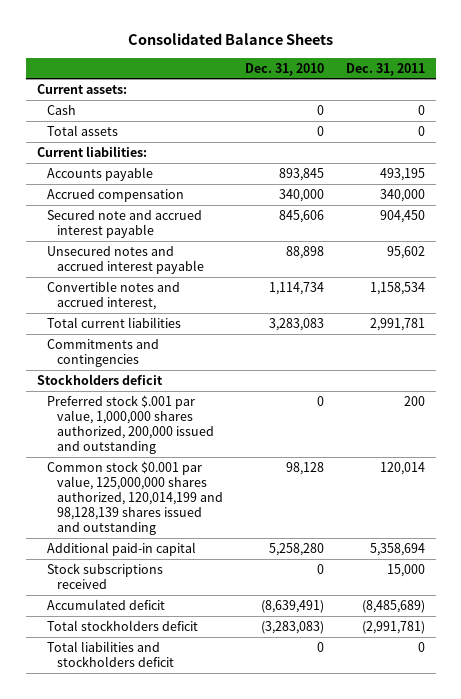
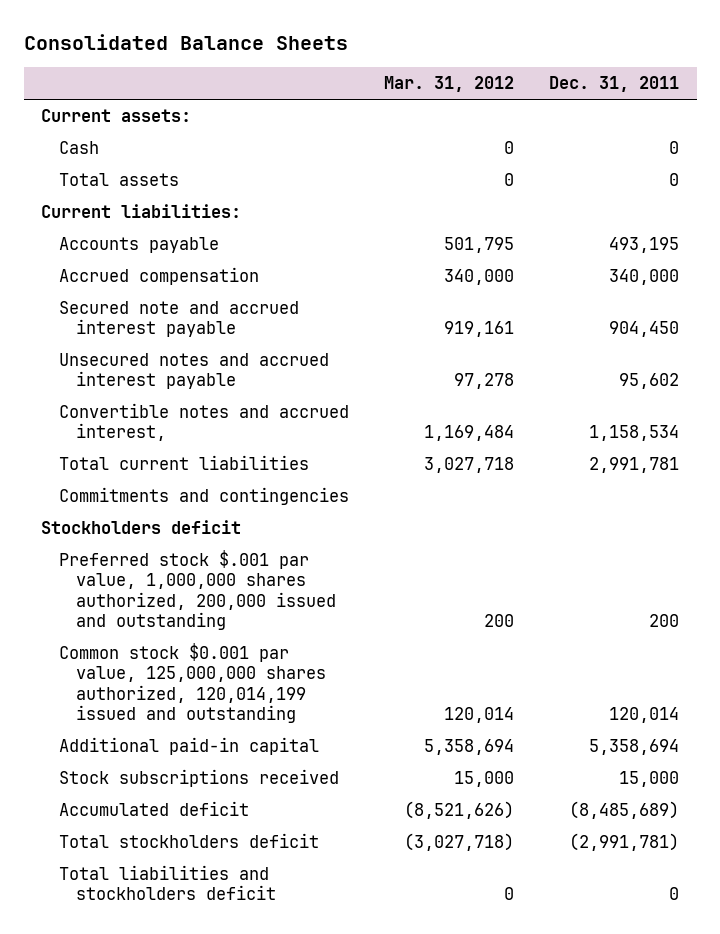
- | Dec. 31, 2010 | Dec. 31, 2011
+ | Mar. 31, 2012 | Dec. 31, 2011
- Common stock $0.001 par value, 125,000,000 shares authorized, 120,014,199 and 98,128,139 shares issued and outstanding | 98,128 | 120,014
+ Common stock $0.001 par value, 125,000,000 shares authorized, 120,014,199 issued and outstanding | 120,014 | 120,014

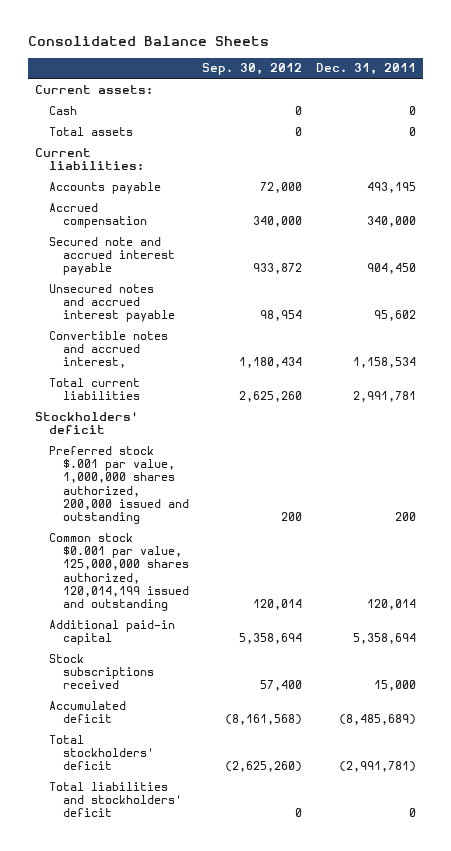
- | Mar. 31, 2012 | Dec. 31, 2011
+ | Sep. 30, 2012 | Dec. 31, 2011
- Commitments and contingencies
- Stockholders deficit
+ Stockholders' deficit
- Total stockholders deficit | (3,027,718) | (2,991,781)
- Total liabilities and stockholders deficit | 0 | 0
+ Total stockholders' deficit | (2,625,260) | (2,991,781)
+ Total liabilities and stockholders' deficit | 0 | 0

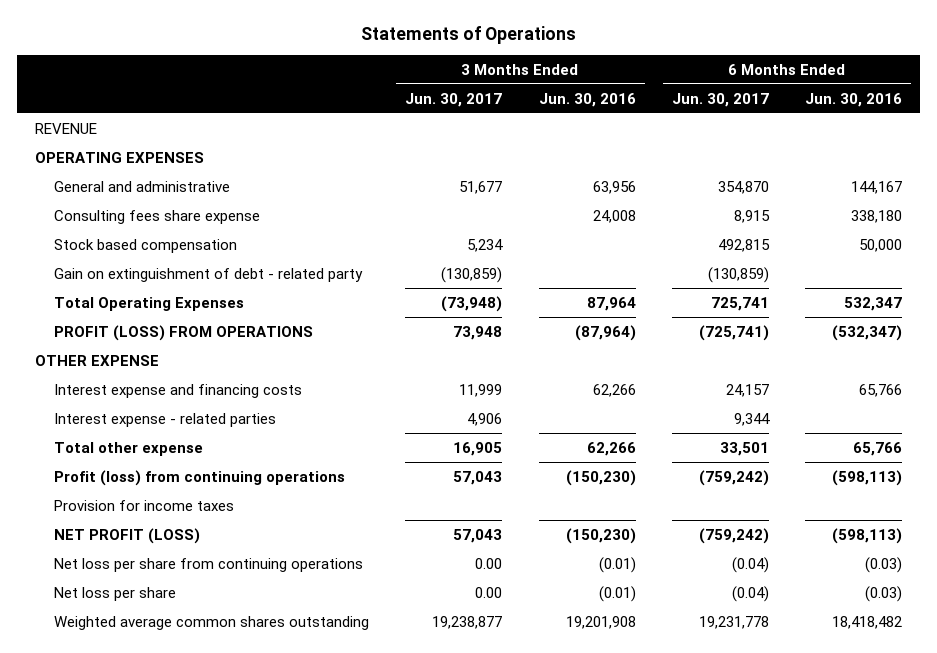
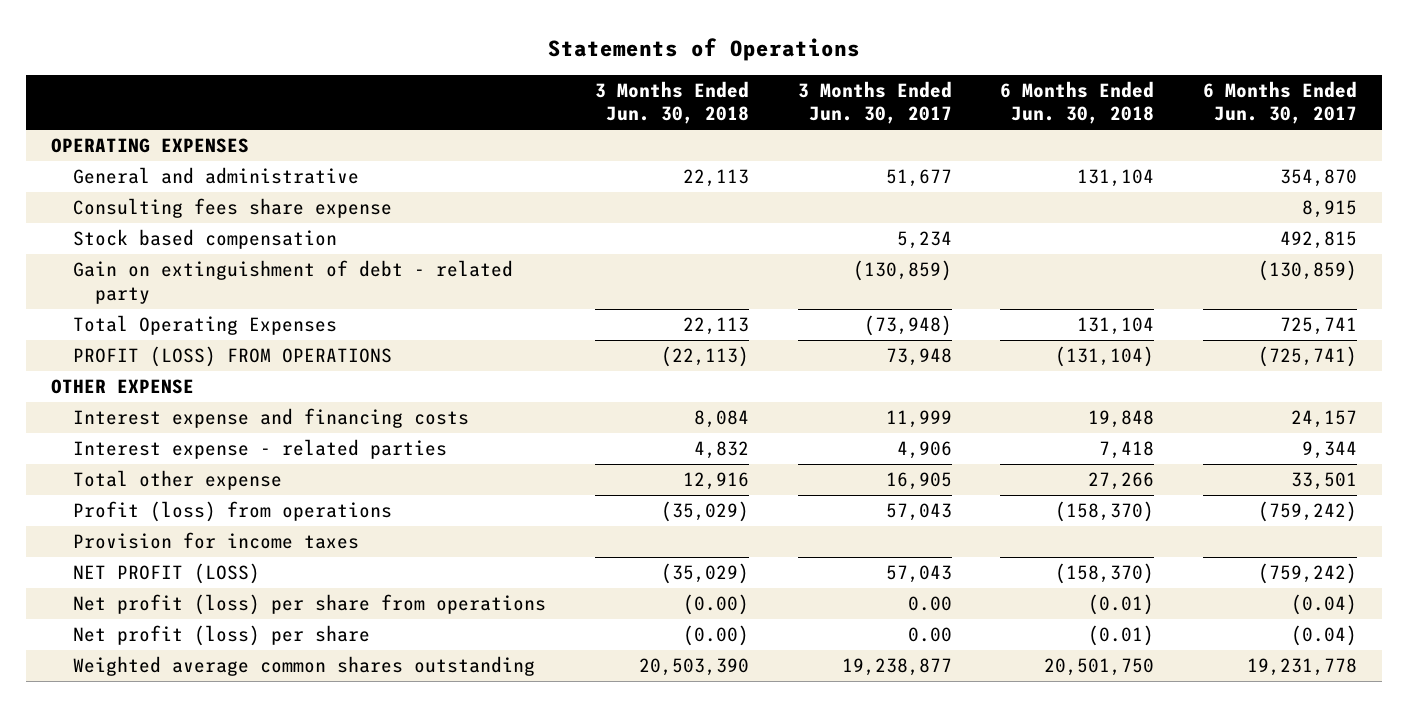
- | 3 Months Ended Jun. 30, 2017 | 3 Months Ended Jun. 30, 2016 | 6 Months Ended Jun. 30, 2017 | 6 Months Ended Jun. 30, 2016
+ | 3 Months Ended Jun. 30, 2018 | 3 Months Ended Jun. 30, 2017 | 6 Months Ended Jun. 30, 2018 | 6 Months Ended Jun. 30, 2017
- REVENUE
- Profit (loss) from continuing operations | 57,043 | (150,230) | (759,242) | (598,113)
+ Profit (loss) from operations | (35,029) | 57,043 | (158,370) | (759,242)
- Net loss per share from continuing operations | 0.00 | (0.01) | (0.04) | (0.03)
- Net loss per share | 0.00 | (0.01) | (0.04) | (0.03)
+ Net profit (loss) per share from operations | (0.00) | 0.00 | (0.01) | (0.04)
+ Net profit (loss) per share | (0.00) | 0.00 | (0.01) | (0.04)

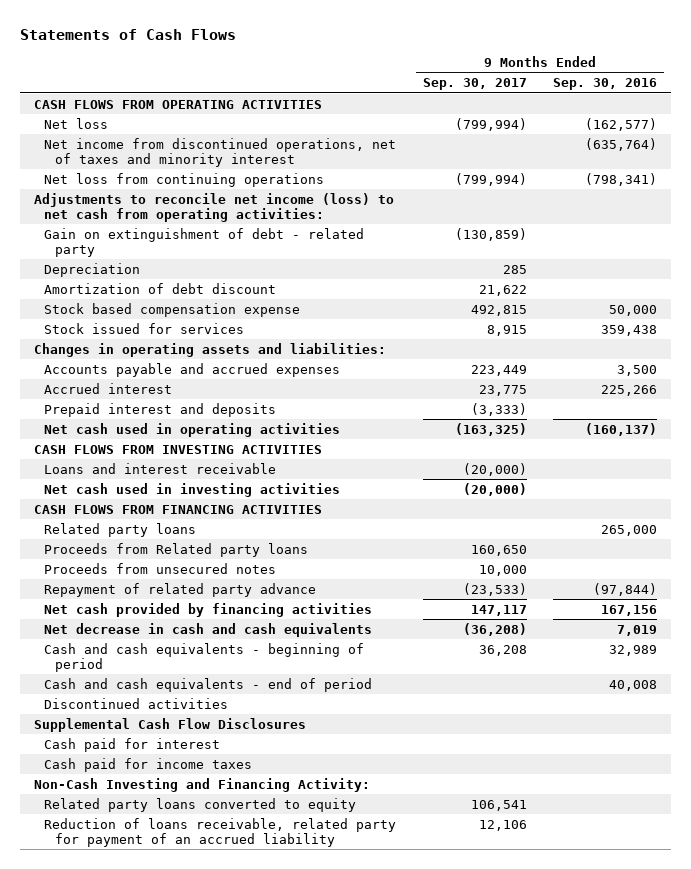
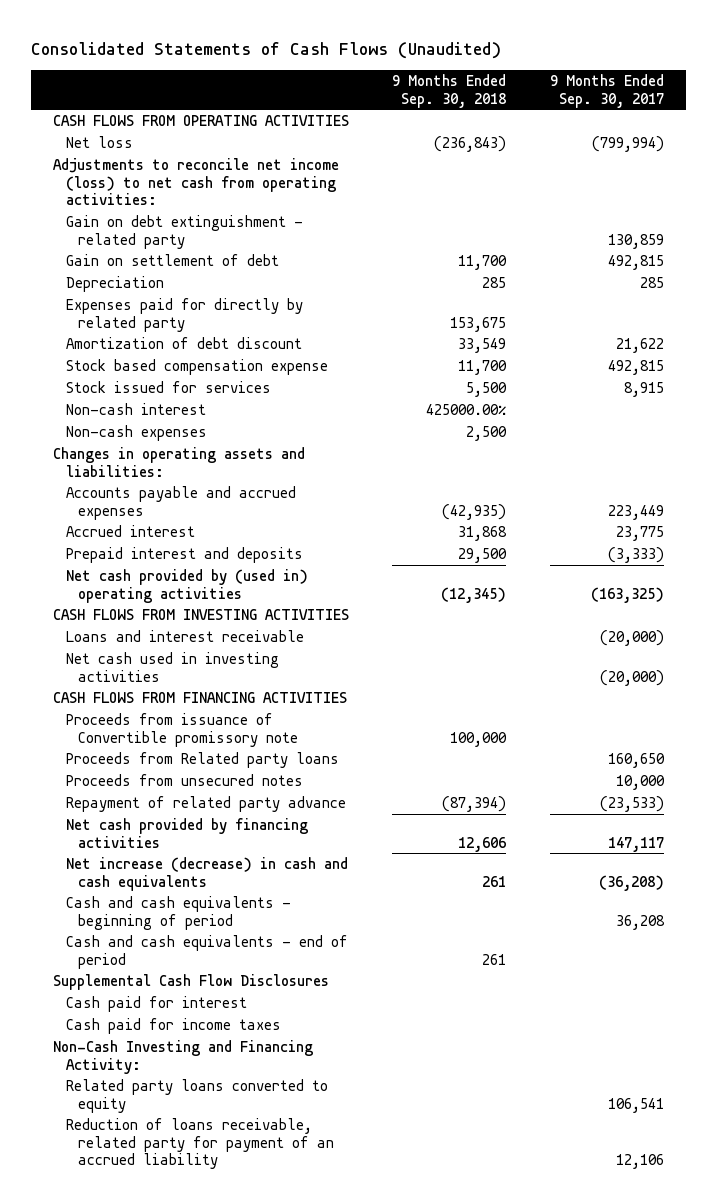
- Statements of Cash Flows
+ Consolidated Statements of Cash Flows (Unaudited)
- | 9 Months Ended Sep. 30, 2017 | 9 Months Ended Sep. 30, 2016
+ | 9 Months Ended Sep. 30, 2018 | 9 Months Ended Sep. 30, 2017
- Net income from discontinued operations, net of taxes and minority interest | | (635,764)
- Net loss from continuing operations | (799,994) | (798,341)
- Gain on extinguishment of debt - related party | (130,859) |
+ Gain on debt extinguishment - related party | | 130,859
+ Gain on settlement of debt | 11,700 | 492,815
+ Expenses paid for directly by related party | 153,675 |
+ Non-cash interest | 425000.00% |
+ Non-cash expenses | 2,500 |
- Net cash used in operating activities | (163,325) | (160,137)
+ Net cash provided by (used in) operating activities | (12,345) | (163,325)
- Related party loans | | 265,000
+ Proceeds from issuance of Convertible promissory note | 100,000 |
- Net decrease in cash and cash equivalents | (36,208) | 7,019
+ Net increase (decrease) in cash and cash equivalents | 261 | (36,208)
- Discontinued activities

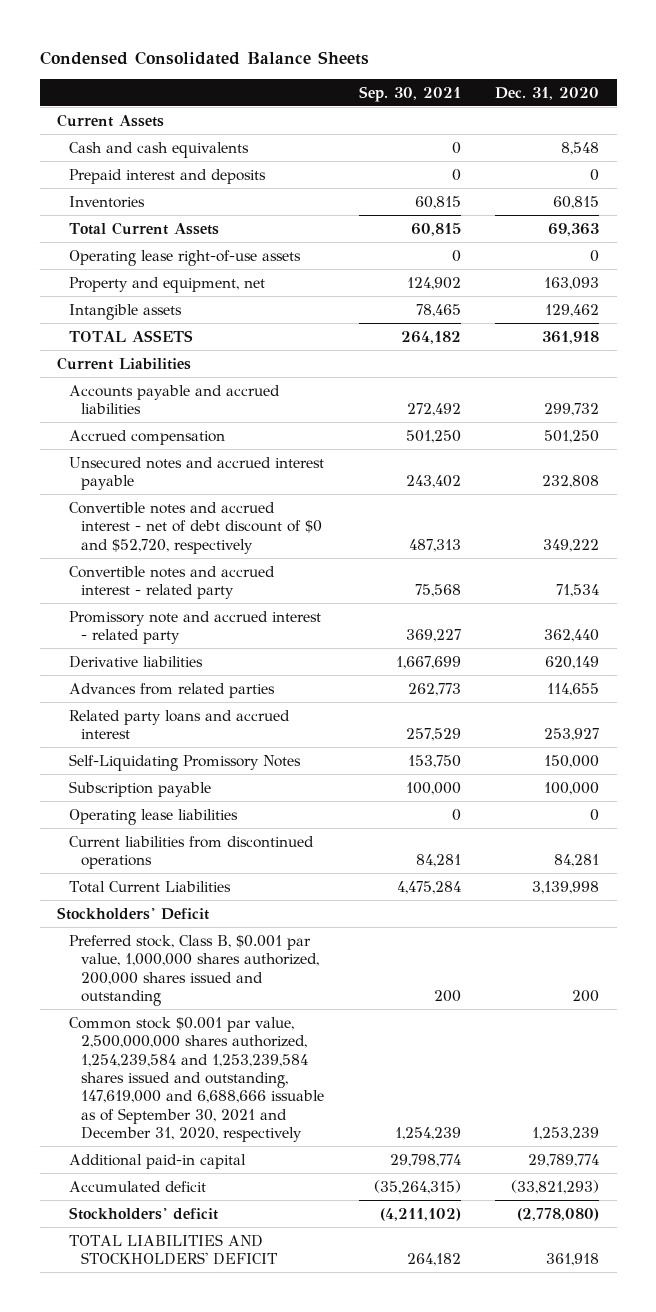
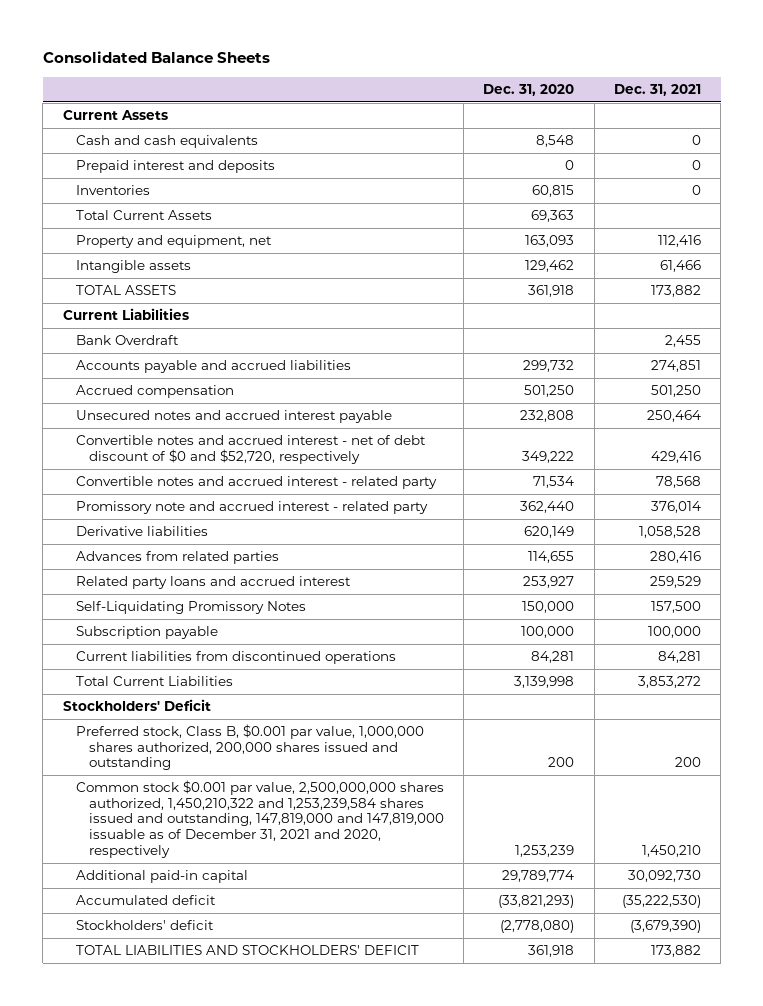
- Condensed Consolidated Balance Sheets
+ Consolidated Balance Sheets
- | Sep. 30, 2021 | Dec. 31, 2020
+ | Dec. 31, 2020 | Dec. 31, 2021
- Operating lease right-of-use assets | 0 | 0
+ Bank Overdraft | | 2,455
- Operating lease liabilities | 0 | 0
- Common stock $0.001 par value, 2,500,000,000 shares authorized, 1,254,239,584 and 1,253,239,584 shares issued and outstanding, 147,619,000 and 6,688,666 issuable as of September 30, 2021 and December 31, 2020, respectively | 1,254,239 | 1,253,239
+ Common stock $0.001 par value, 2,500,000,000 shares authorized, 1,450,210,322 and 1,253,239,584 shares issued and outstanding, 147,819,000 and 147,819,000 issuable as of December 31, 2021 and 2020, respectively | 1,253,239 | 1,450,210

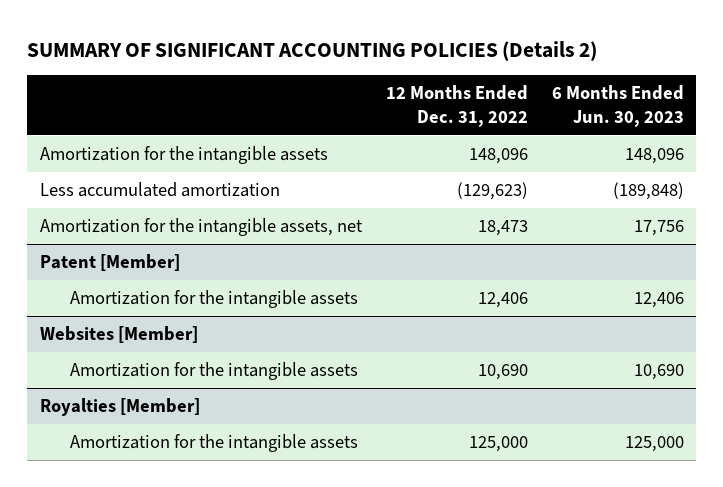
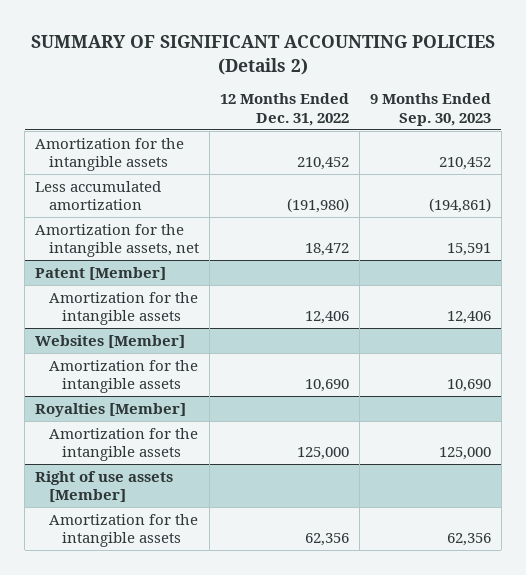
- | 12 Months Ended Dec. 31, 2022 | 6 Months Ended Jun. 30, 2023
+ | 12 Months Ended Dec. 31, 2022 | 9 Months Ended Sep. 30, 2023
- Amortization for the intangible assets | 148,096 | 148,096
- Less accumulated amortization | (129,623) | (189,848)
- Amortization for the intangible assets, net | 18,473 | 17,756
+ Amortization for the intangible assets | 210,452 | 210,452
+ Less accumulated amortization | (191,980) | (194,861)
+ Amortization for the intangible assets, net | 18,472 | 15,591
+ Right of use assets [Member]
+ Amortization for the intangible assets | 62,356 | 62,356

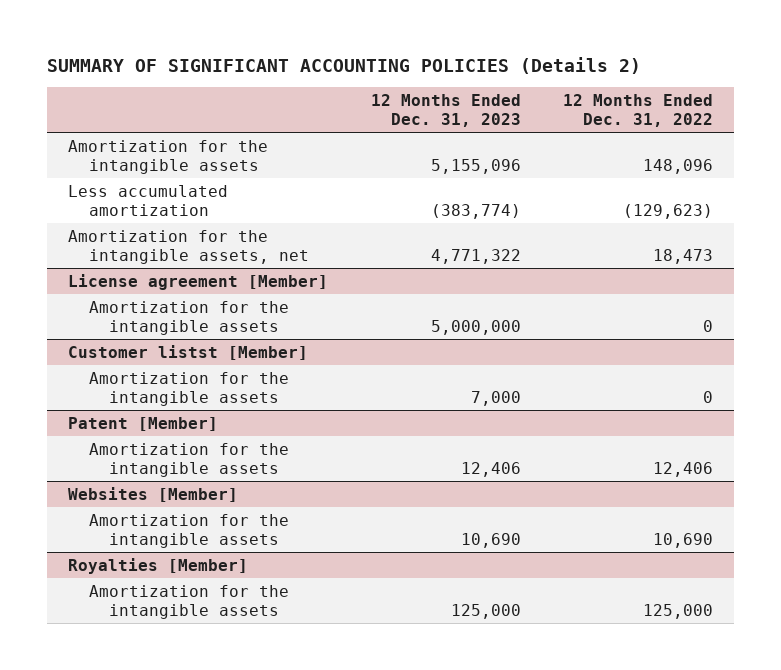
- | 12 Months Ended Dec. 31, 2022 | 9 Months Ended Sep. 30, 2023
+ | 12 Months Ended Dec. 31, 2023 | 12 Months Ended Dec. 31, 2022
- Amortization for the intangible assets | 210,452 | 210,452
- Less accumulated amortization | (191,980) | (194,861)
- Amortization for the intangible assets, net | 18,472 | 15,591
+ Amortization for the intangible assets | 5,155,096 | 148,096
+ Less accumulated amortization | (383,774) | (129,623)
+ Amortization for the intangible assets, net | 4,771,322 | 18,473
+ License agreement [Member]
+ Amortization for the intangible assets | 5,000,000 | 0
+ Customer listst [Member]
+ Amortization for the intangible assets | 7,000 | 0
- Right of use assets [Member]
- Amortization for the intangible assets | 62,356 | 62,356

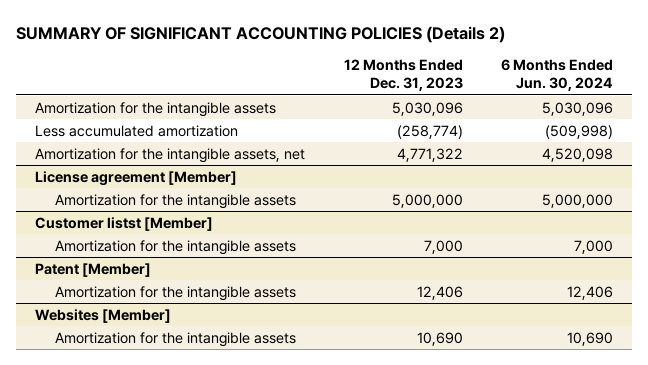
- | 12 Months Ended Dec. 31, 2023 | 12 Months Ended Dec. 31, 2022
+ | 12 Months Ended Dec. 31, 2023 | 6 Months Ended Jun. 30, 2024
- Amortization for the intangible assets | 5,155,096 | 148,096
- Less accumulated amortization | (383,774) | (129,623)
+ Amortization for the intangible assets | 5,030,096 | 5,030,096
+ Less accumulated amortization | (258,774) | (509,998)
- Royalties [Member]
- Amortization for the intangible assets | 125,000 | 125,000

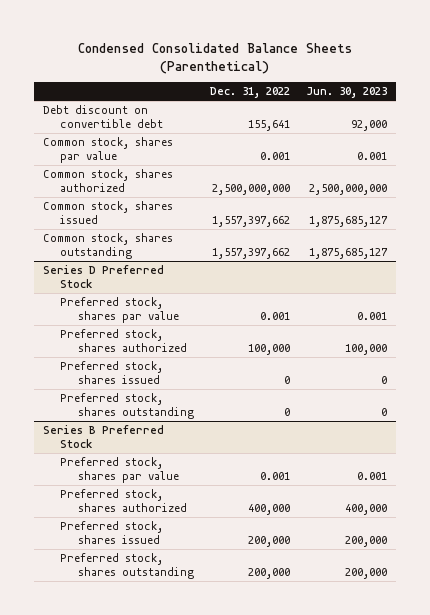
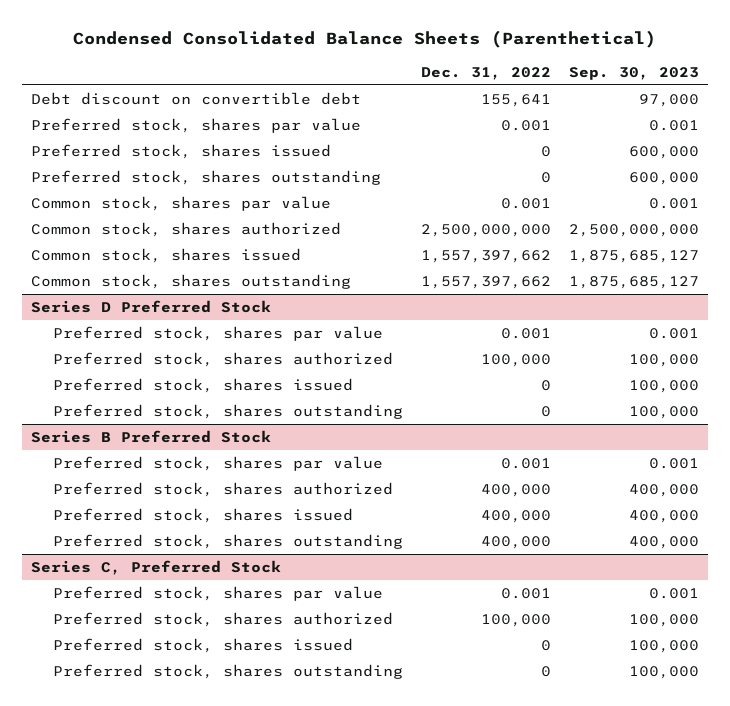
- | Dec. 31, 2022 | Jun. 30, 2023
+ | Dec. 31, 2022 | Sep. 30, 2023
+ Preferred stock, shares par value | 0.001 | 0.001
+ Preferred stock, shares issued | 0 | 600,000
+ Preferred stock, shares outstanding | 0 | 600,000
@ Series B Preferred Stock
- Preferred stock, shares issued | 200,000 | 200,000
- Preferred stock, shares outstanding | 200,000 | 200,000
+ Preferred stock, shares issued | 400,000 | 400,000
+ Preferred stock, shares outstanding | 400,000 | 400,000
+ Series C, Preferred Stock
+ Preferred stock, shares par value | 0.001 | 0.001
+ Preferred stock, shares authorized | 100,000 | 100,000
+ Preferred stock, shares issued | 0 | 100,000
+ Preferred stock, shares outstanding | 0 | 100,000

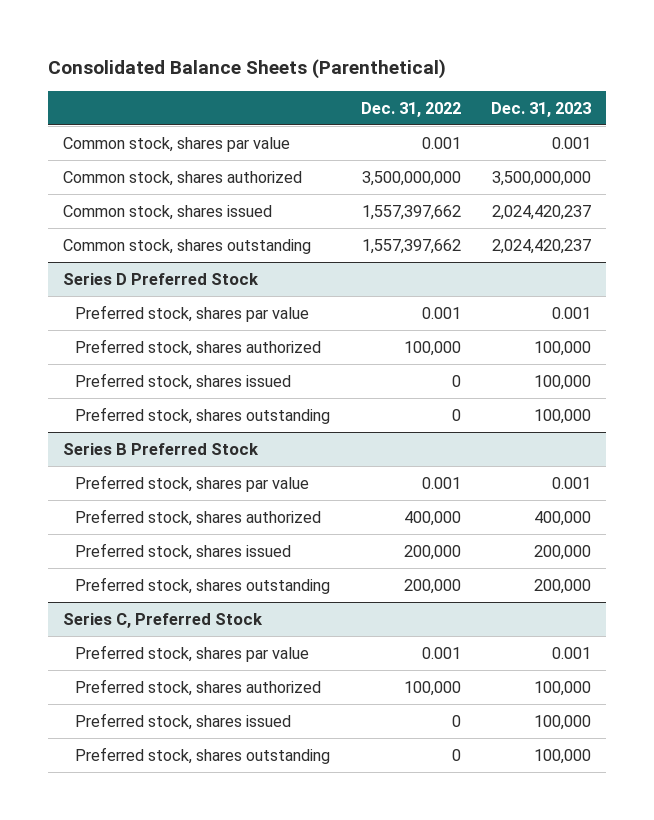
- Condensed Consolidated Balance Sheets (Parenthetical)
+ Consolidated Balance Sheets (Parenthetical)
- | Dec. 31, 2022 | Sep. 30, 2023
+ | Dec. 31, 2022 | Dec. 31, 2023
- Debt discount on convertible debt | 155,641 | 97,000
- Preferred stock, shares par value | 0.001 | 0.001
- Preferred stock, shares issued | 0 | 600,000
- Preferred stock, shares outstanding | 0 | 600,000
- Common stock, shares authorized | 2,500,000,000 | 2,500,000,000
+ Common stock, shares authorized | 3,500,000,000 | 3,500,000,000
@ Series B Preferred Stock
- Preferred stock, shares issued | 400,000 | 400,000
- Preferred stock, shares outstanding | 400,000 | 400,000
+ Preferred stock, shares issued | 200,000 | 200,000
+ Preferred stock, shares outstanding | 200,000 | 200,000

